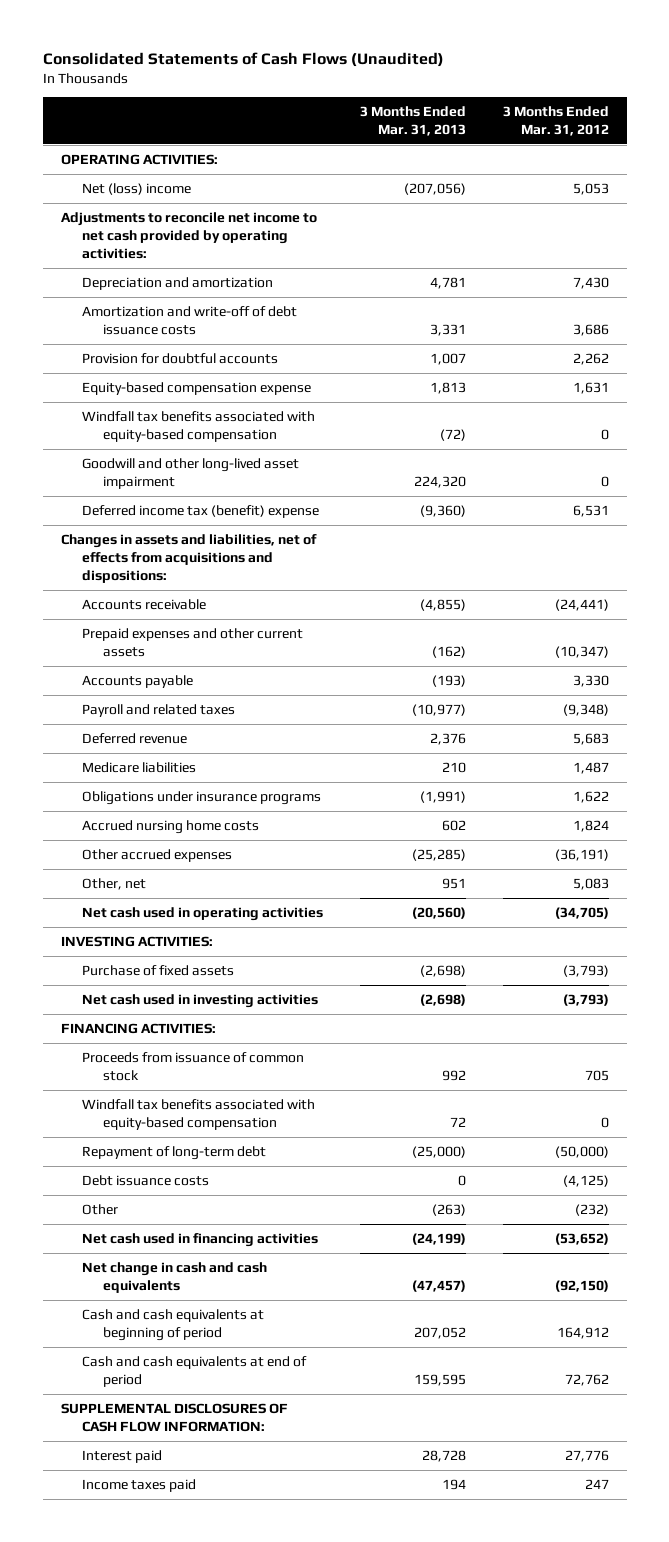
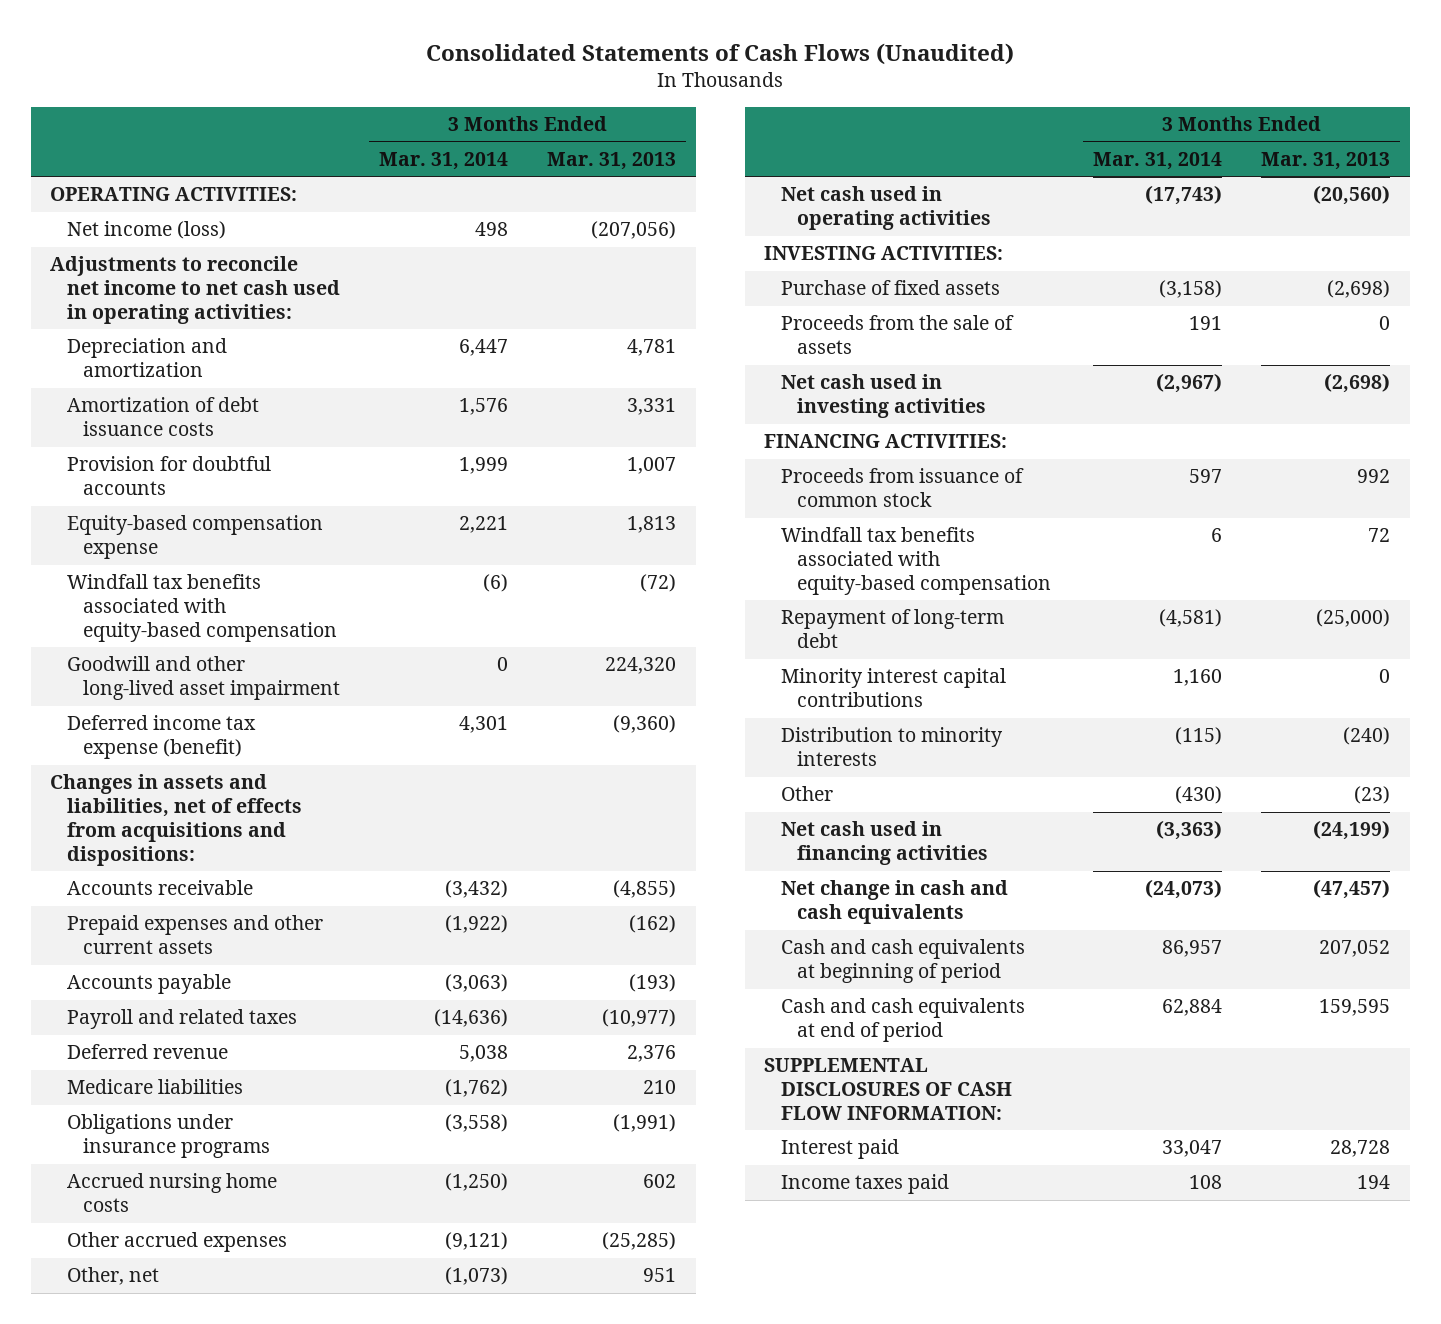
- | 3 Months Ended Mar. 31, 2013 | 3 Months Ended Mar. 31, 2012
+ | 3 Months Ended Mar. 31, 2014 | 3 Months Ended Mar. 31, 2013
- Net (loss) income | (207,056) | 5,053
- Adjustments to reconcile net income to net cash provided by operating activities:
+ Net income (loss) | 498 | (207,056)
+ Adjustments to reconcile net income to net cash used in operating activities:
- Amortization and write-off of debt issuance costs | 3,331 | 3,686
+ Amortization of debt issuance costs | 1,576 | 3,331
- Deferred income tax (benefit) expense | (9,360) | 6,531
+ Deferred income tax expense (benefit) | 4,301 | (9,360)
+ Proceeds from the sale of assets | 191 | 0
- Debt issuance costs | 0 | (4,125)
- Other | (263) | (232)
+ Minority interest capital contributions | 1,160 | 0
+ Distribution to minority interests | (115) | (240)
+ Other | (430) | (23)

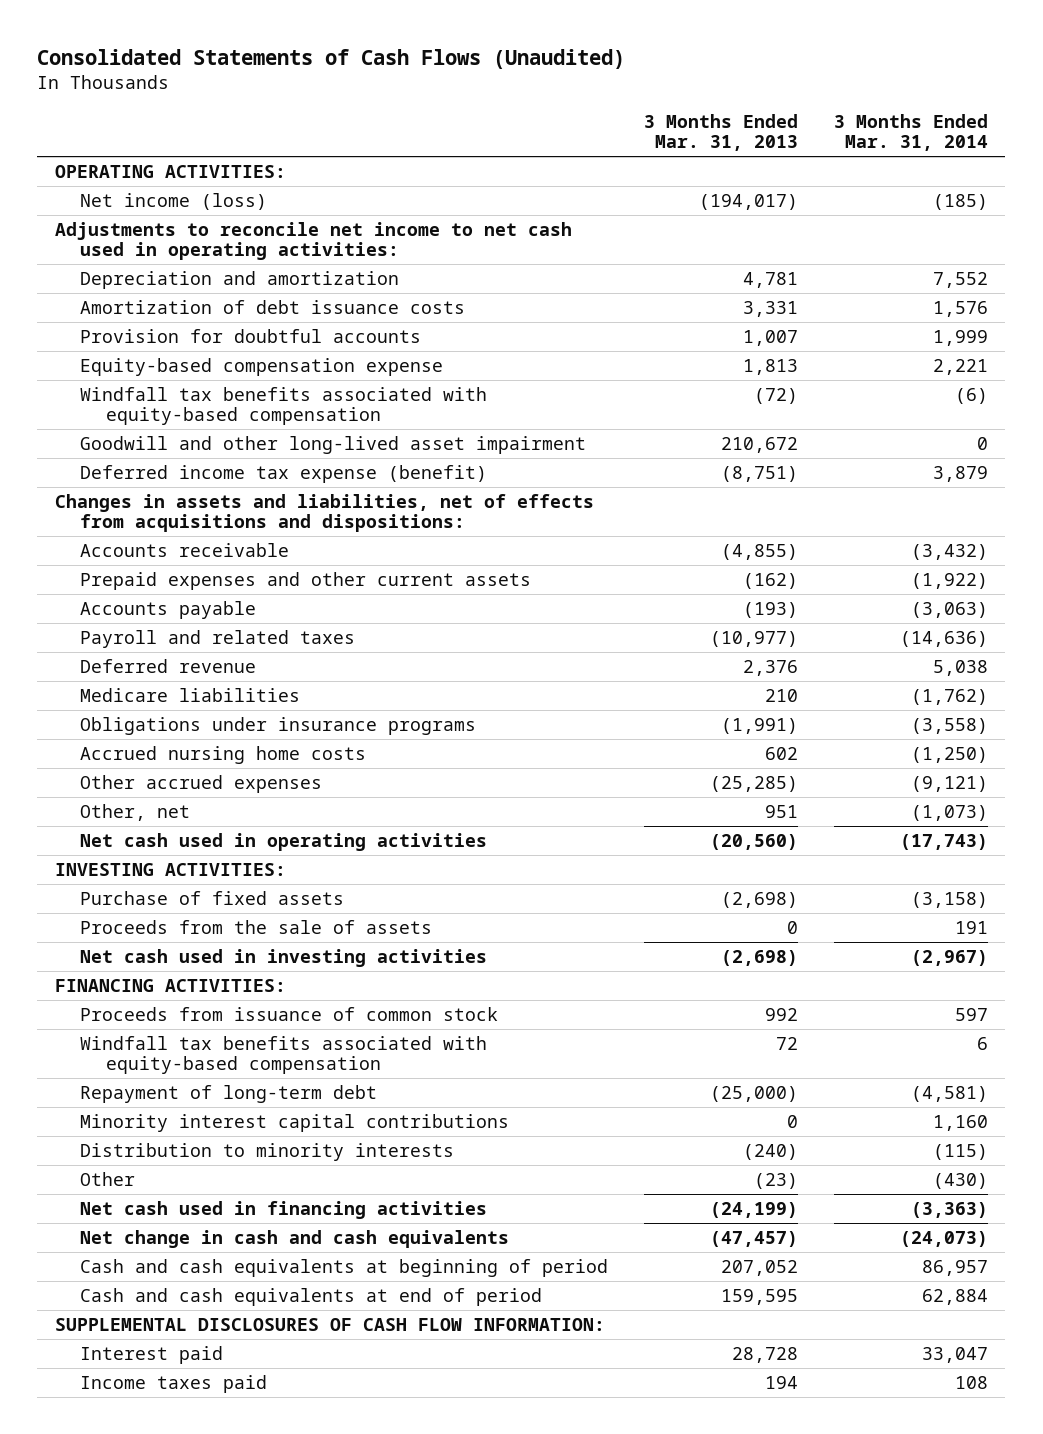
- | 3 Months Ended Mar. 31, 2014 | 3 Months Ended Mar. 31, 2013
+ | 3 Months Ended Mar. 31, 2013 | 3 Months Ended Mar. 31, 2014
- Net income (loss) | 498 | (207,056)
+ Net income (loss) | (194,017) | (185)
- Depreciation and amortization | 6,447 | 4,781
+ Depreciation and amortization | 4,781 | 7,552
- Goodwill and other long-lived asset impairment | 0 | 224,320
- Deferred income tax expense (benefit) | 4,301 | (9,360)
+ Goodwill and other long-lived asset impairment | 210,672 | 0
+ Deferred income tax expense (benefit) | (8,751) | 3,879

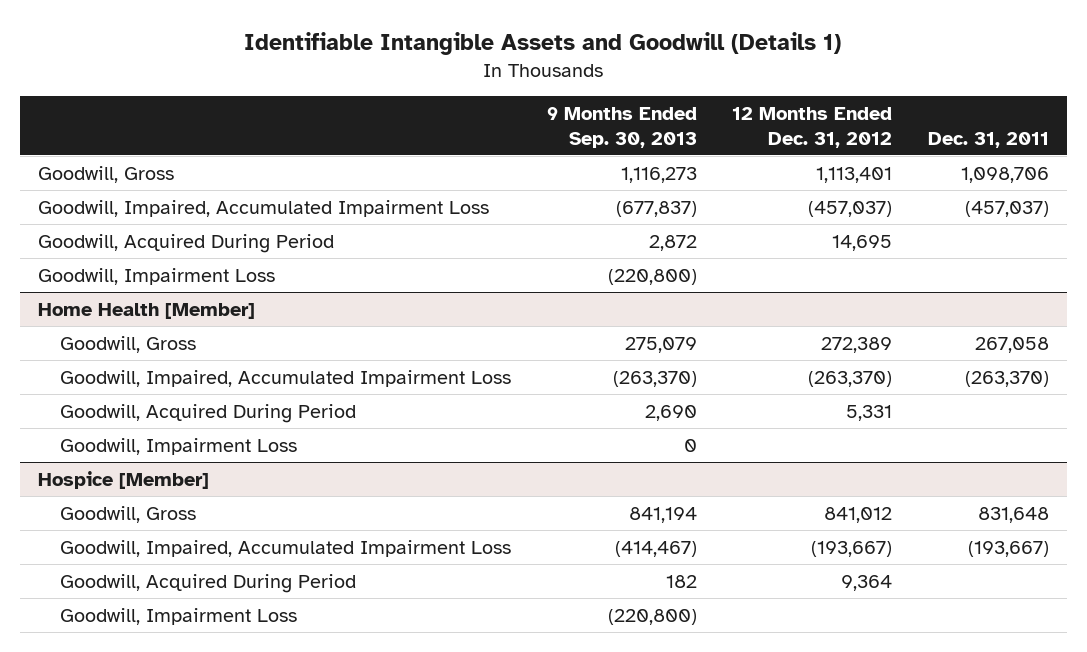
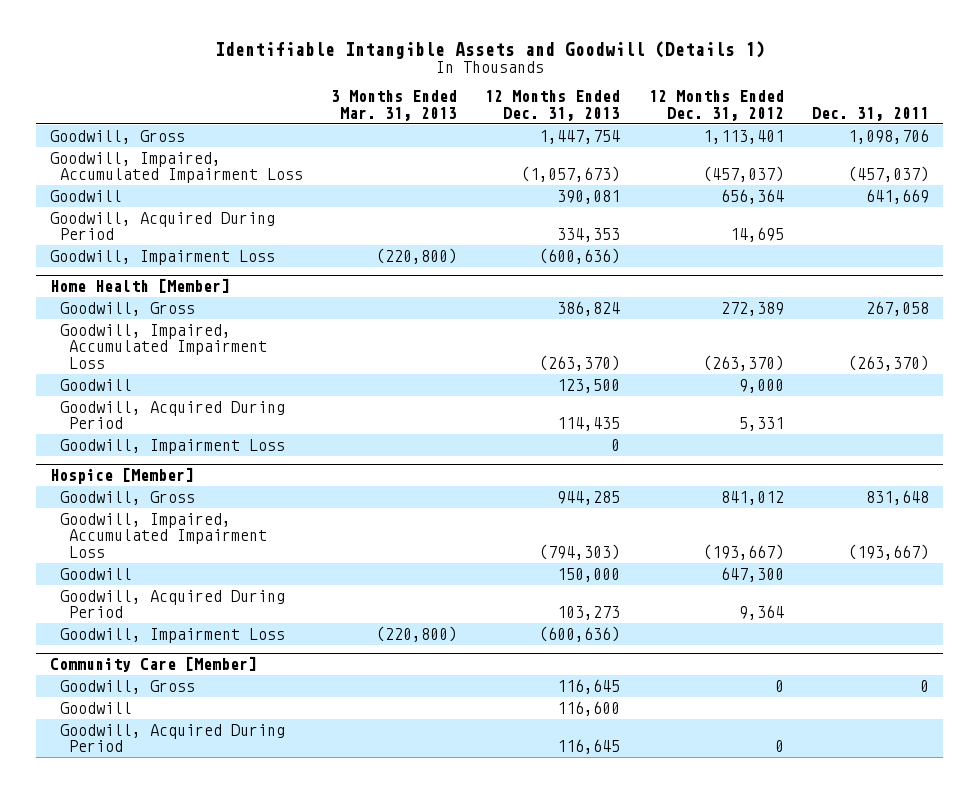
- | 9 Months Ended Sep. 30, 2013 | 12 Months Ended Dec. 31, 2012 | Dec. 31, 2011
+ | 3 Months Ended Mar. 31, 2013 | 12 Months Ended Dec. 31, 2013 | 12 Months Ended Dec. 31, 2012 | Dec. 31, 2011
+ Goodwill | | 390,081 | 656,364 | 641,669
@ Home Health [Member]
+ Goodwill | | 123,500 | 9,000 |
@ Hospice [Member]
+ Goodwill | | 150,000 | 647,300 |
+ Community Care [Member]
+ Goodwill, Gross | | 116,645 | 0 | 0
+ Goodwill | | 116,600 | |
+ Goodwill, Acquired During Period | | 116,645 | 0 |

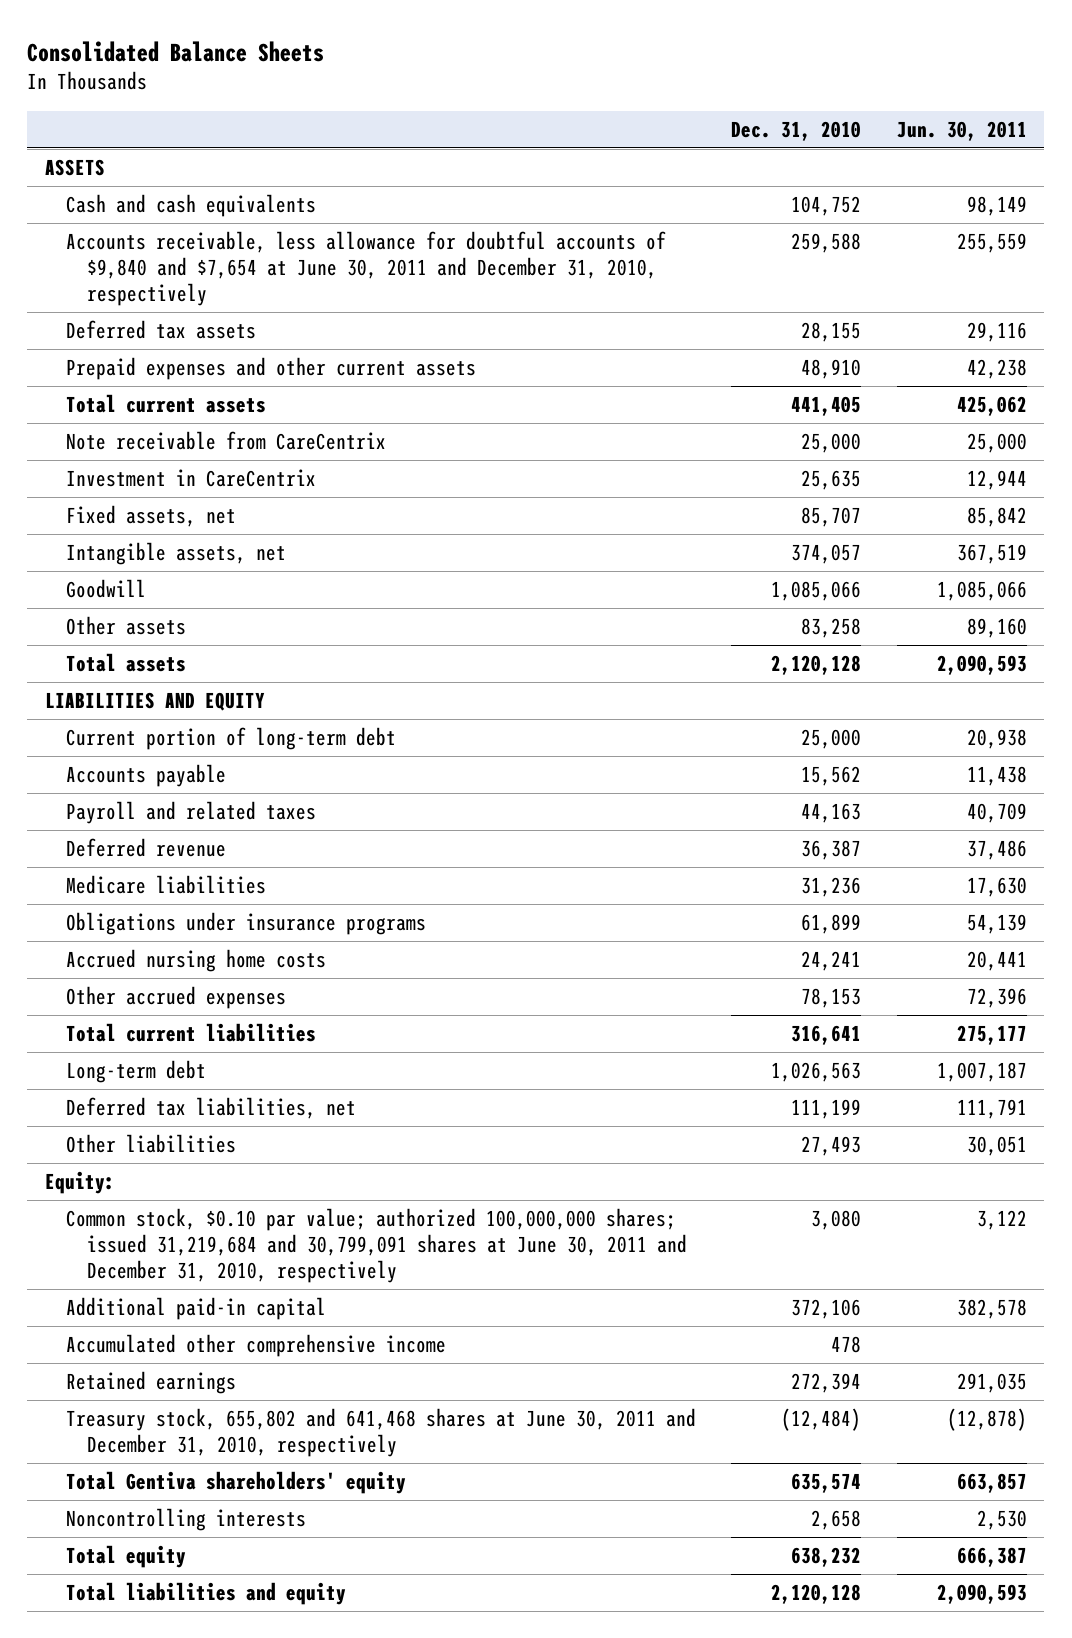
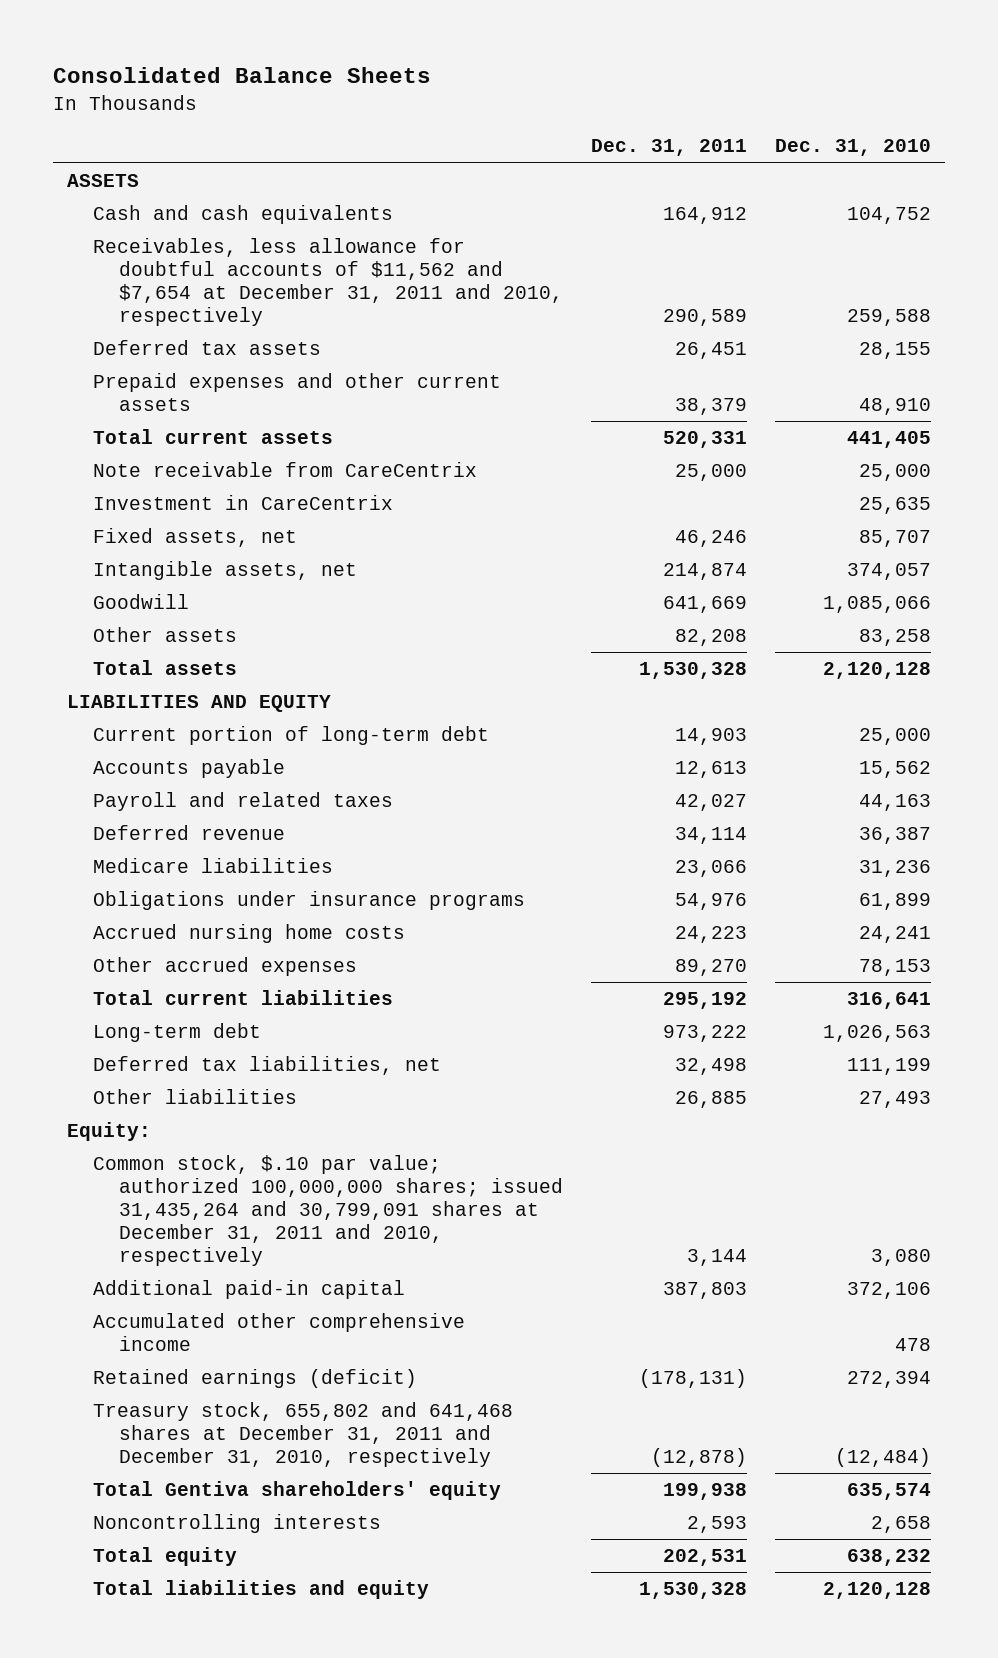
- | Dec. 31, 2010 | Jun. 30, 2011
+ | Dec. 31, 2011 | Dec. 31, 2010
- Accounts receivable, less allowance for doubtful accounts of $9,840 and $7,654 at June 30, 2011 and December 31, 2010, respectively | 259,588 | 255,559
+ Receivables, less allowance for doubtful accounts of $11,562 and $7,654 at December 31, 2011 and 2010, respectively | 290,589 | 259,588
- Common stock, $0.10 par value; authorized 100,000,000 shares; issued 31,219,684 and 30,799,091 shares at June 30, 2011 and December 31, 2010, respectively | 3,080 | 3,122
+ Common stock, $.10 par value; authorized 100,000,000 shares; issued 31,435,264 and 30,799,091 shares at December 31, 2011 and 2010, respectively | 3,144 | 3,080
- Retained earnings | 272,394 | 291,035
- Treasury stock, 655,802 and 641,468 shares at June 30, 2011 and December 31, 2010, respectively | (12,484) | (12,878)
+ Retained earnings (deficit) | (178,131) | 272,394
+ Treasury stock, 655,802 and 641,468 shares at December 31, 2011 and December 31, 2010, respectively | (12,878) | (12,484)

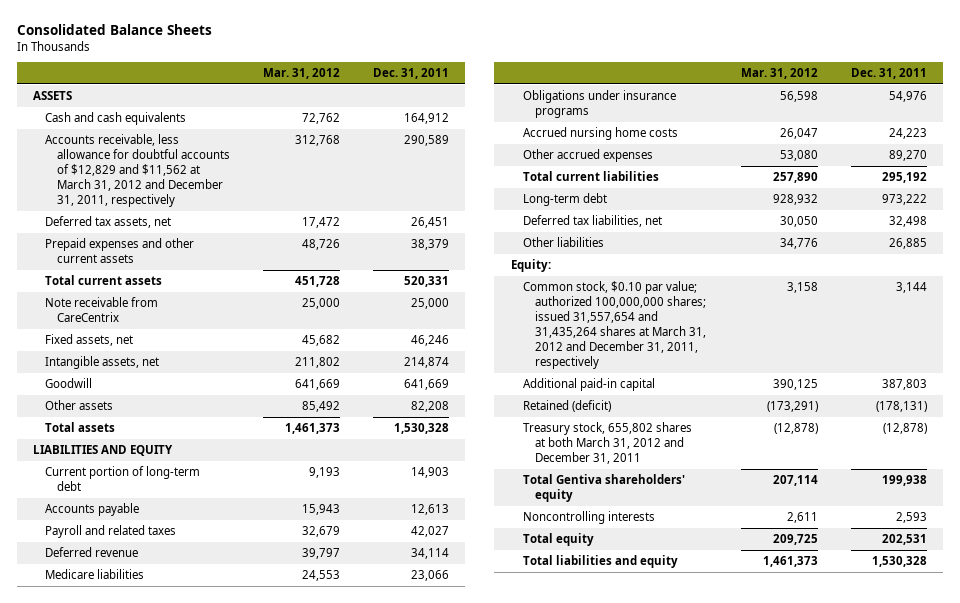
- | Dec. 31, 2011 | Dec. 31, 2010
+ | Mar. 31, 2012 | Dec. 31, 2011
- Receivables, less allowance for doubtful accounts of $11,562 and $7,654 at December 31, 2011 and 2010, respectively | 290,589 | 259,588
- Deferred tax assets | 26,451 | 28,155
+ Accounts receivable, less allowance for doubtful accounts of $12,829 and $11,562 at March 31, 2012 and December 31, 2011, respectively | 312,768 | 290,589
+ Deferred tax assets, net | 17,472 | 26,451
- Investment in CareCentrix | | 25,635
- Common stock, $.10 par value; authorized 100,000,000 shares; issued 31,435,264 and 30,799,091 shares at December 31, 2011 and 2010, respectively | 3,144 | 3,080
+ Common stock, $0.10 par value; authorized 100,000,000 shares; issued 31,557,654 and 31,435,264 shares at March 31, 2012 and December 31, 2011, respectively | 3,158 | 3,144
- Accumulated other comprehensive income | | 478
- Retained earnings (deficit) | (178,131) | 272,394
- Treasury stock, 655,802 and 641,468 shares at December 31, 2011 and December 31, 2010, respectively | (12,878) | (12,484)
+ Retained (deficit) | (173,291) | (178,131)
+ Treasury stock, 655,802 shares at both March 31, 2012 and December 31, 2011 | (12,878) | (12,878)

